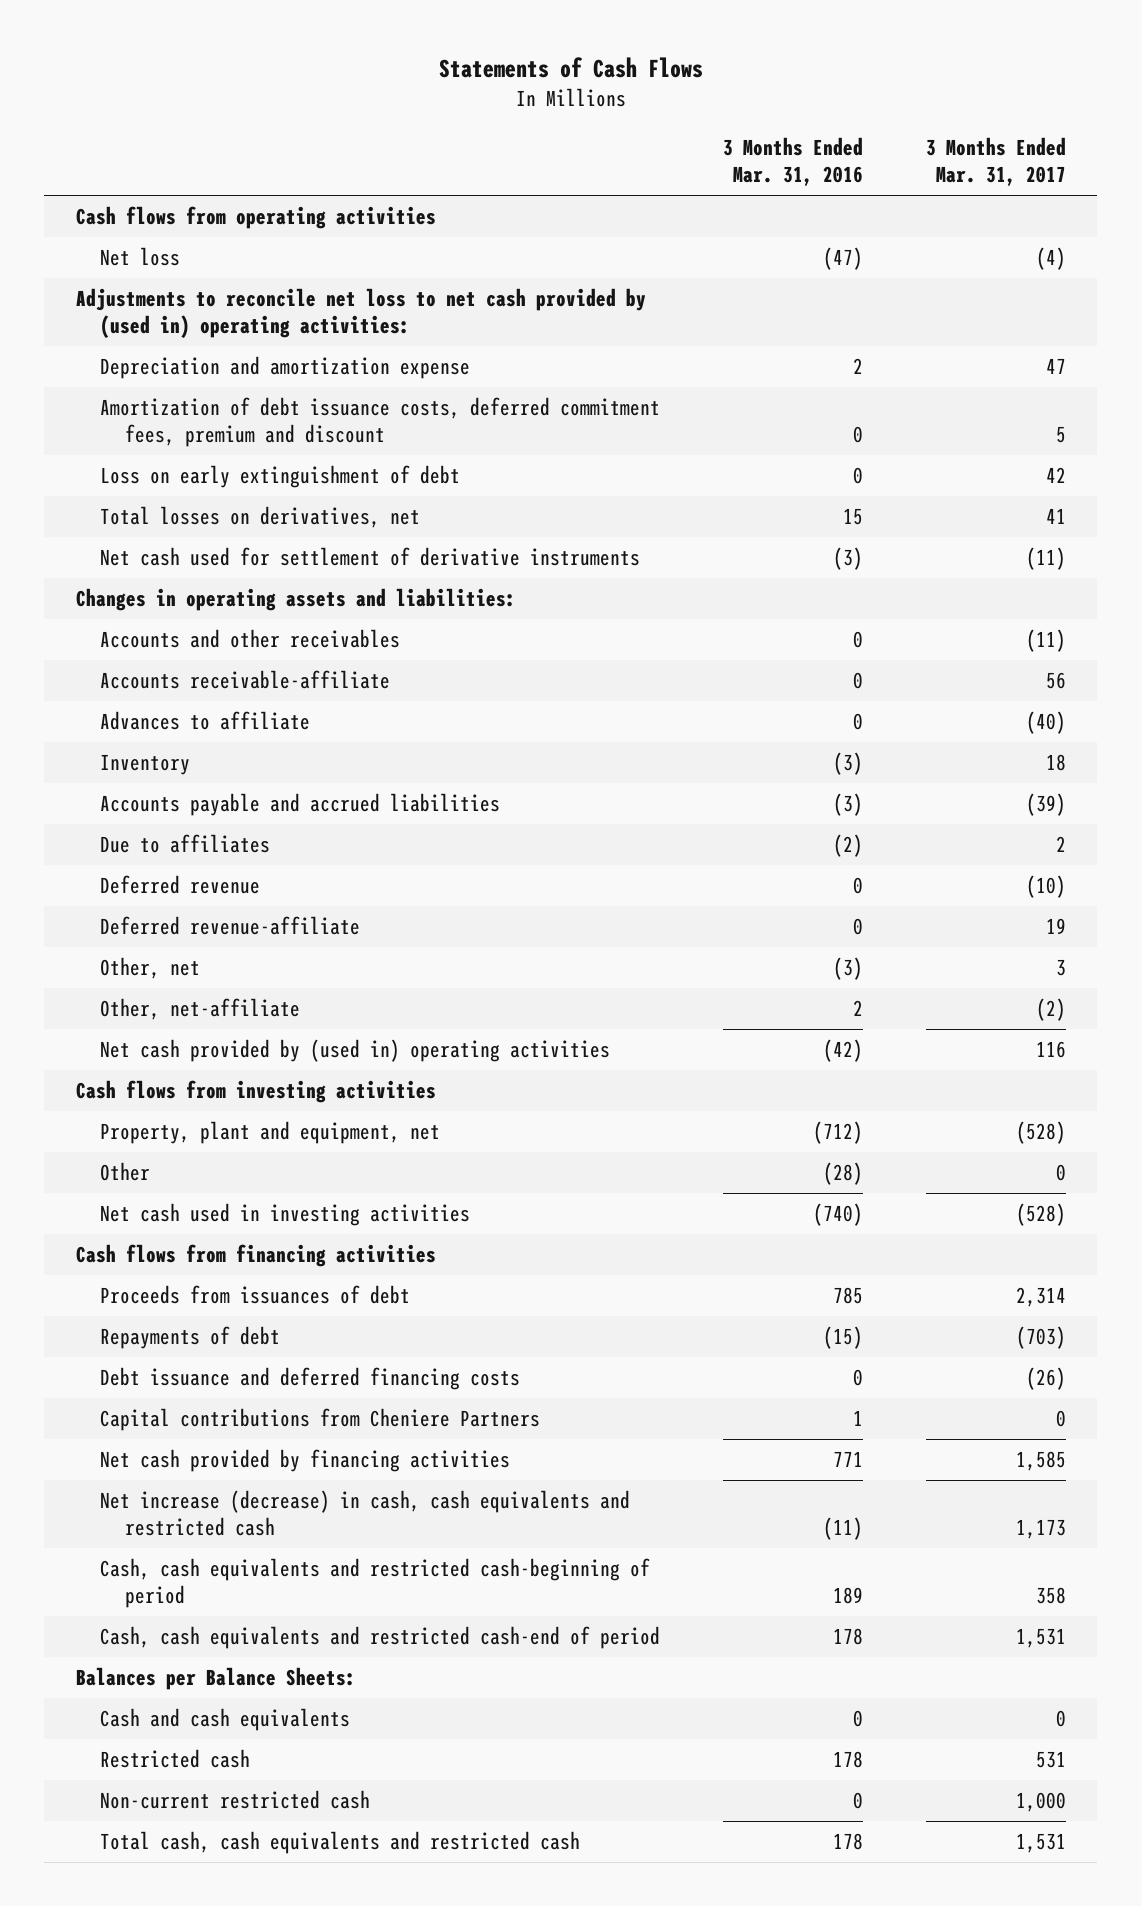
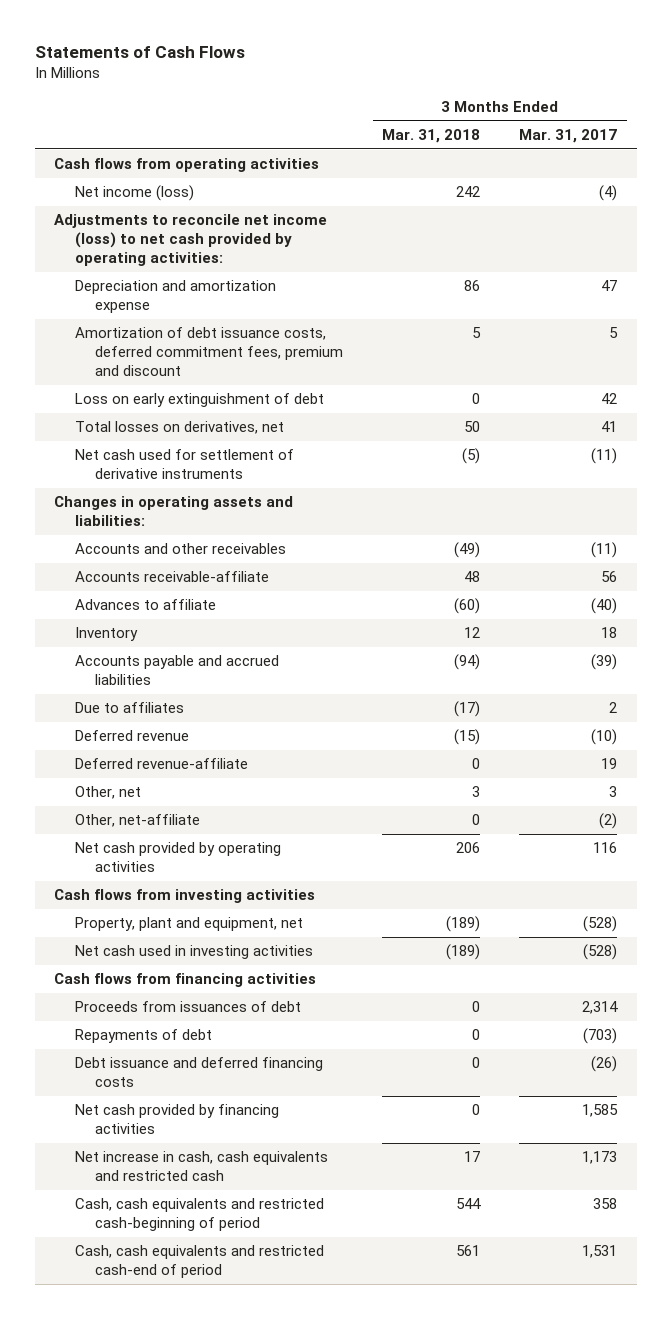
- | 3 Months Ended Mar. 31, 2016 | 3 Months Ended Mar. 31, 2017
+ | 3 Months Ended Mar. 31, 2018 | 3 Months Ended Mar. 31, 2017
- Net loss | (47) | (4)
- Adjustments to reconcile net loss to net cash provided by (used in) operating activities:
+ Net income (loss) | 242 | (4)
+ Adjustments to reconcile net income (loss) to net cash provided by operating activities:
- Net cash provided by (used in) operating activities | (42) | 116
+ Net cash provided by operating activities | 206 | 116
- Other | (28) | 0
- Capital contributions from Cheniere Partners | 1 | 0
- Net increase (decrease) in cash, cash equivalents and restricted cash | (11) | 1,173
+ Net increase in cash, cash equivalents and restricted cash | 17 | 1,173
- Balances per Balance Sheets:
- Cash and cash equivalents | 0 | 0
- Restricted cash | 178 | 531
- Non-current restricted cash | 0 | 1,000
- Total cash, cash equivalents and restricted cash | 178 | 1,531

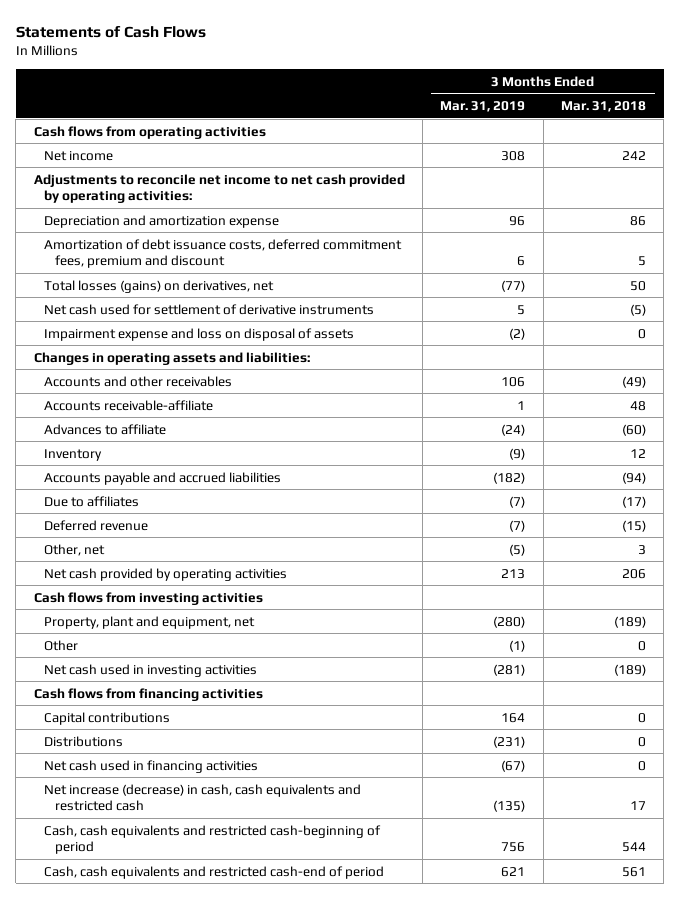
- | 3 Months Ended Mar. 31, 2018 | 3 Months Ended Mar. 31, 2017
+ | 3 Months Ended Mar. 31, 2019 | 3 Months Ended Mar. 31, 2018
- Net income (loss) | 242 | (4)
- Adjustments to reconcile net income (loss) to net cash provided by operating activities:
+ Net income | 308 | 242
+ Adjustments to reconcile net income to net cash provided by operating activities:
- Loss on early extinguishment of debt | 0 | 42
- Total losses on derivatives, net | 50 | 41
+ Total losses (gains) on derivatives, net | (77) | 50
+ Impairment expense and loss on disposal of assets | (2) | 0
- Deferred revenue-affiliate | 0 | 19
- Other, net-affiliate | 0 | (2)
+ Other | (1) | 0
- Proceeds from issuances of debt | 0 | 2,314
- Repayments of debt | 0 | (703)
- Debt issuance and deferred financing costs | 0 | (26)
- Net cash provided by financing activities | 0 | 1,585
- Net increase in cash, cash equivalents and restricted cash | 17 | 1,173
+ Capital contributions | 164 | 0
+ Distributions | (231) | 0
+ Net cash used in financing activities | (67) | 0
+ Net increase (decrease) in cash, cash equivalents and restricted cash | (135) | 17

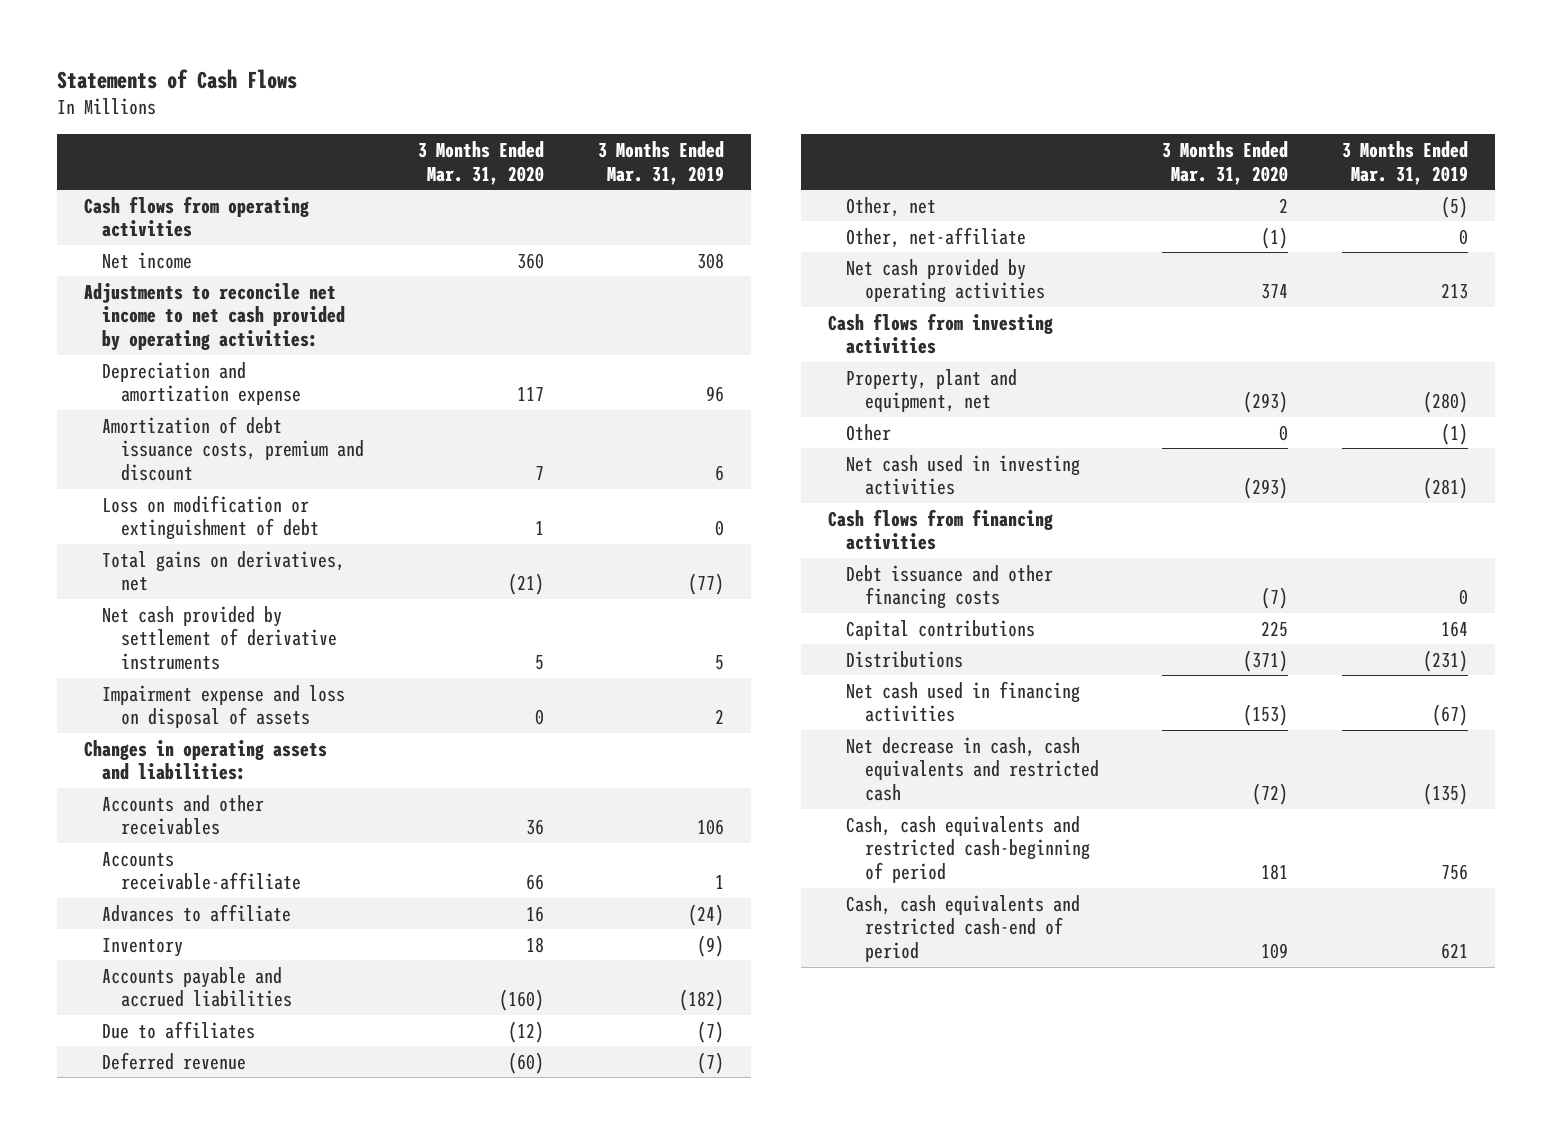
- | 3 Months Ended Mar. 31, 2019 | 3 Months Ended Mar. 31, 2018
+ | 3 Months Ended Mar. 31, 2020 | 3 Months Ended Mar. 31, 2019
- Amortization of debt issuance costs, deferred commitment fees, premium and discount | 6 | 5
- Total losses (gains) on derivatives, net | (77) | 50
- Net cash used for settlement of derivative instruments | 5 | (5)
- Impairment expense and loss on disposal of assets | (2) | 0
+ Amortization of debt issuance costs, premium and discount | 7 | 6
+ Loss on modification or extinguishment of debt | 1 | 0
+ Total gains on derivatives, net | (21) | (77)
+ Net cash provided by settlement of derivative instruments | 5 | 5
+ Impairment expense and loss on disposal of assets | 0 | 2
+ Other, net-affiliate | (1) | 0
+ Debt issuance and other financing costs | (7) | 0
- Net increase (decrease) in cash, cash equivalents and restricted cash | (135) | 17
+ Net decrease in cash, cash equivalents and restricted cash | (72) | (135)

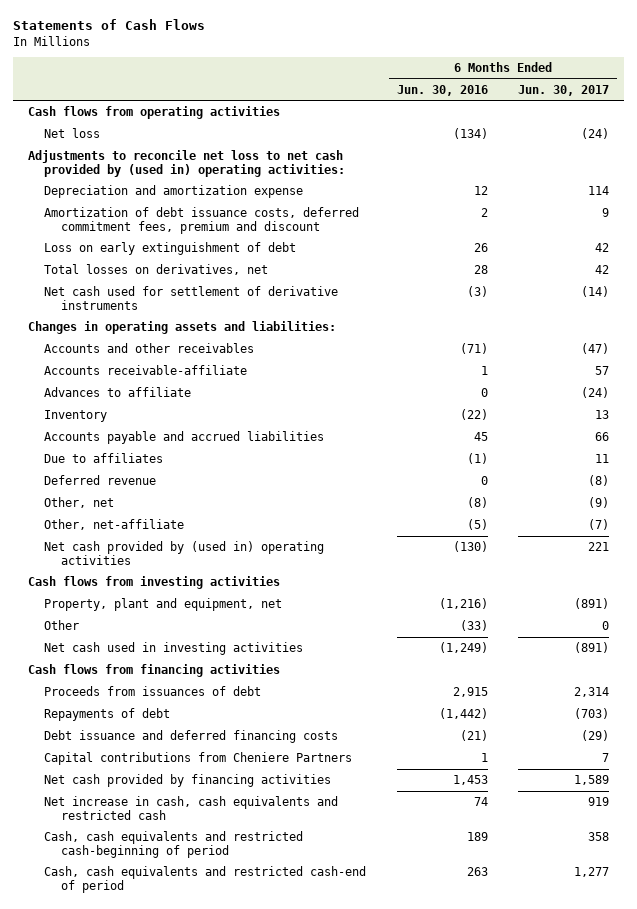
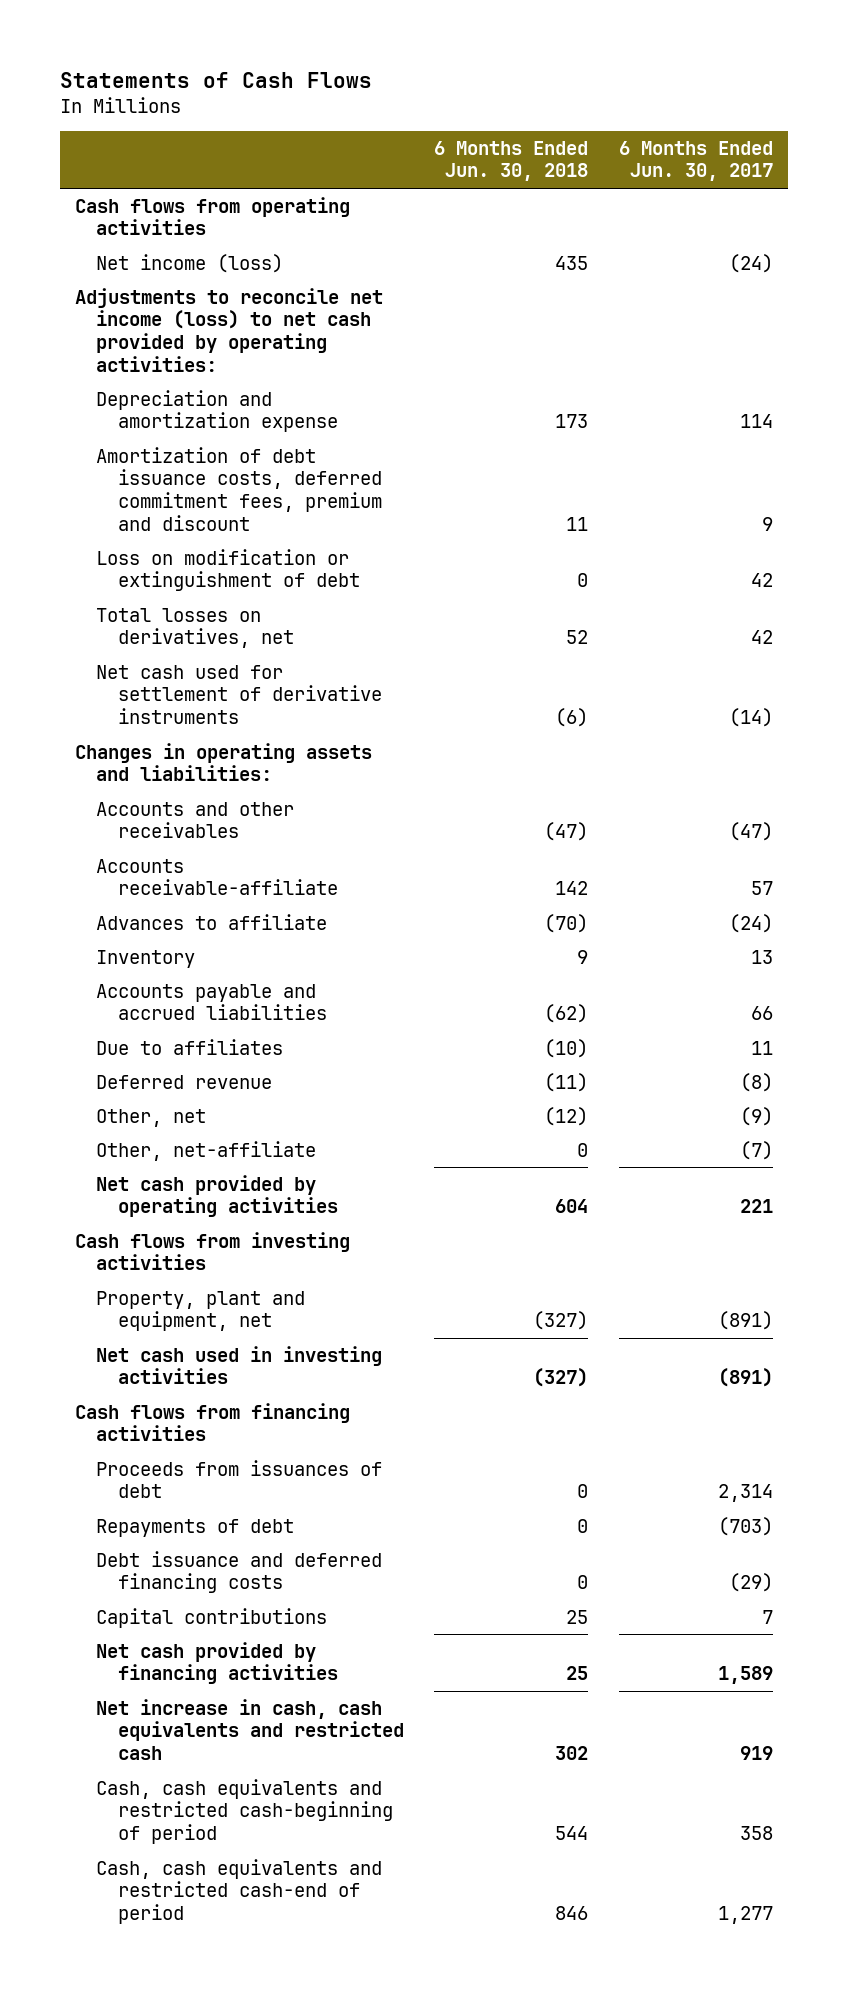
- | 6 Months Ended Jun. 30, 2016 | 6 Months Ended Jun. 30, 2017
+ | 6 Months Ended Jun. 30, 2018 | 6 Months Ended Jun. 30, 2017
- Net loss | (134) | (24)
- Adjustments to reconcile net loss to net cash provided by (used in) operating activities:
+ Net income (loss) | 435 | (24)
+ Adjustments to reconcile net income (loss) to net cash provided by operating activities:
- Loss on early extinguishment of debt | 26 | 42
+ Loss on modification or extinguishment of debt | 0 | 42
- Net cash provided by (used in) operating activities | (130) | 221
+ Net cash provided by operating activities | 604 | 221
- Other | (33) | 0
- Capital contributions from Cheniere Partners | 1 | 7
+ Capital contributions | 25 | 7

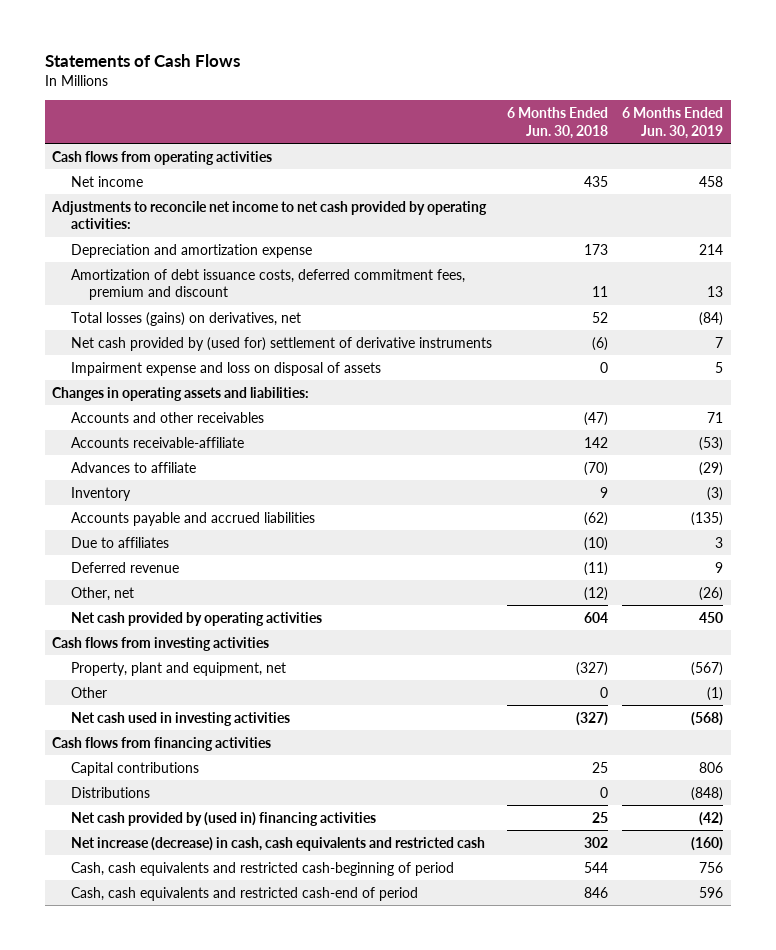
- | 6 Months Ended Jun. 30, 2018 | 6 Months Ended Jun. 30, 2017
+ | 6 Months Ended Jun. 30, 2018 | 6 Months Ended Jun. 30, 2019
- Net income (loss) | 435 | (24)
- Adjustments to reconcile net income (loss) to net cash provided by operating activities:
+ Net income | 435 | 458
+ Adjustments to reconcile net income to net cash provided by operating activities:
- Loss on modification or extinguishment of debt | 0 | 42
- Total losses on derivatives, net | 52 | 42
- Net cash used for settlement of derivative instruments | (6) | (14)
+ Total losses (gains) on derivatives, net | 52 | (84)
+ Net cash provided by (used for) settlement of derivative instruments | (6) | 7
+ Impairment expense and loss on disposal of assets | 0 | 5
- Other, net-affiliate | 0 | (7)
+ Other | 0 | (1)
- Proceeds from issuances of debt | 0 | 2,314
- Repayments of debt | 0 | (703)
- Debt issuance and deferred financing costs | 0 | (29)
- Net cash provided by financing activities | 25 | 1,589
- Net increase in cash, cash equivalents and restricted cash | 302 | 919
+ Distributions | 0 | (848)
+ Net cash provided by (used in) financing activities | 25 | (42)
+ Net increase (decrease) in cash, cash equivalents and restricted cash | 302 | (160)

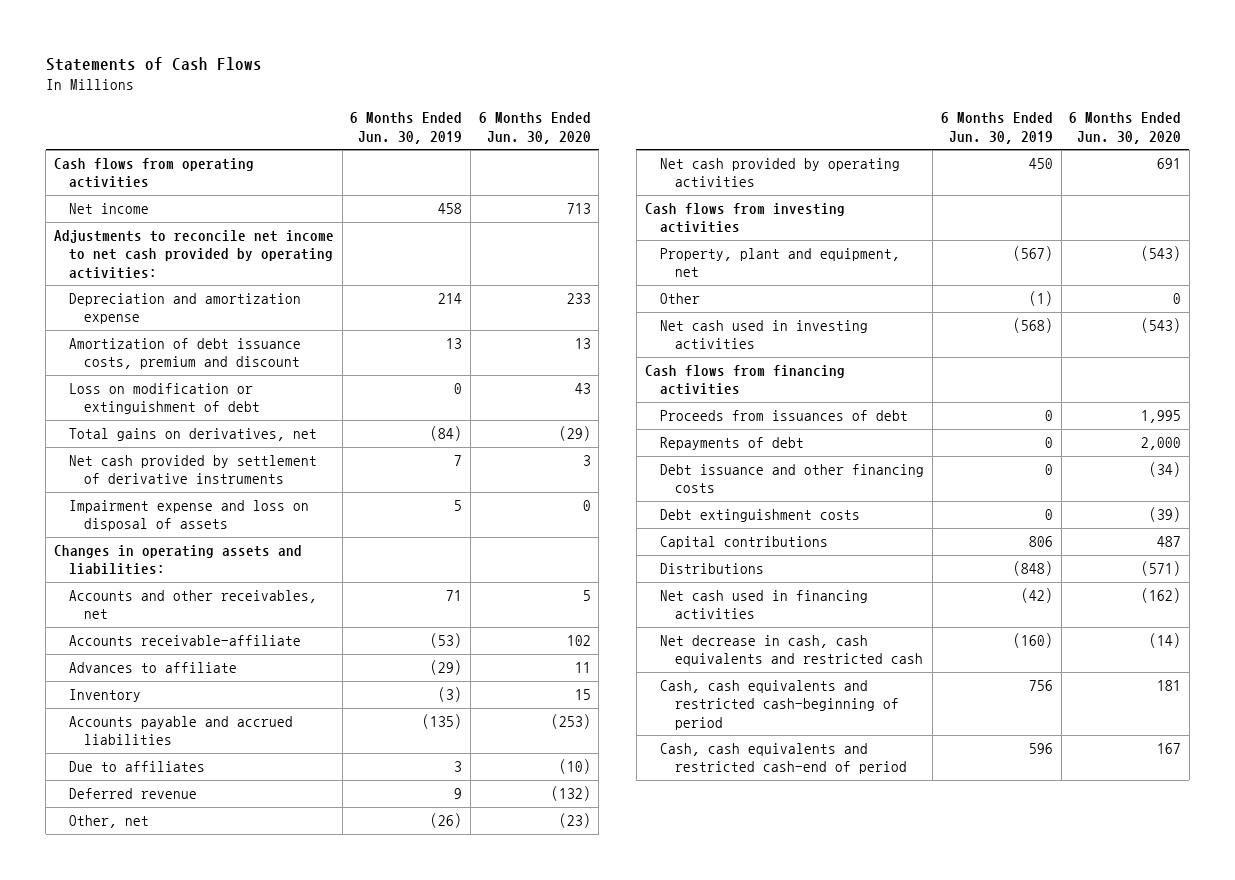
- | 6 Months Ended Jun. 30, 2018 | 6 Months Ended Jun. 30, 2019
+ | 6 Months Ended Jun. 30, 2019 | 6 Months Ended Jun. 30, 2020
- Amortization of debt issuance costs, deferred commitment fees, premium and discount | 11 | 13
- Total losses (gains) on derivatives, net | 52 | (84)
- Net cash provided by (used for) settlement of derivative instruments | (6) | 7
+ Amortization of debt issuance costs, premium and discount | 13 | 13
+ Loss on modification or extinguishment of debt | 0 | 43
+ Total gains on derivatives, net | (84) | (29)
+ Net cash provided by settlement of derivative instruments | 7 | 3
- Accounts and other receivables | (47) | 71
+ Accounts and other receivables, net | 71 | 5
+ Proceeds from issuances of debt | 0 | 1,995
+ Repayments of debt | 0 | 2,000
+ Debt issuance and other financing costs | 0 | (34)
+ Debt extinguishment costs | 0 | (39)
- Net cash provided by (used in) financing activities | 25 | (42)
- Net increase (decrease) in cash, cash equivalents and restricted cash | 302 | (160)
+ Net cash used in financing activities | (42) | (162)
+ Net decrease in cash, cash equivalents and restricted cash | (160) | (14)

